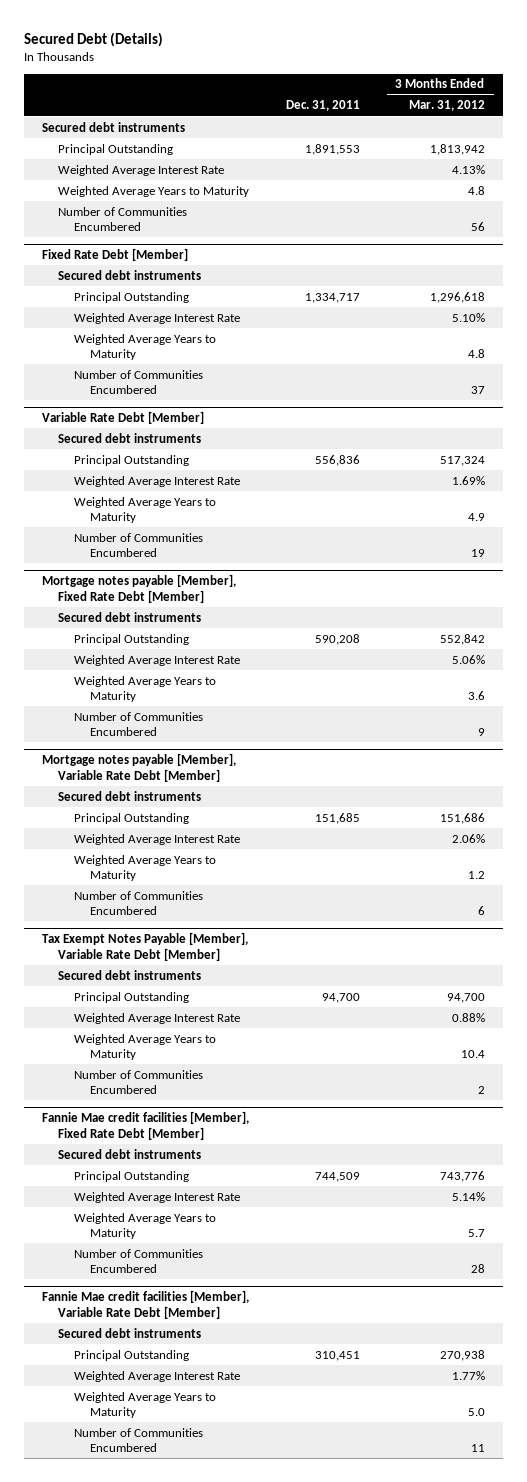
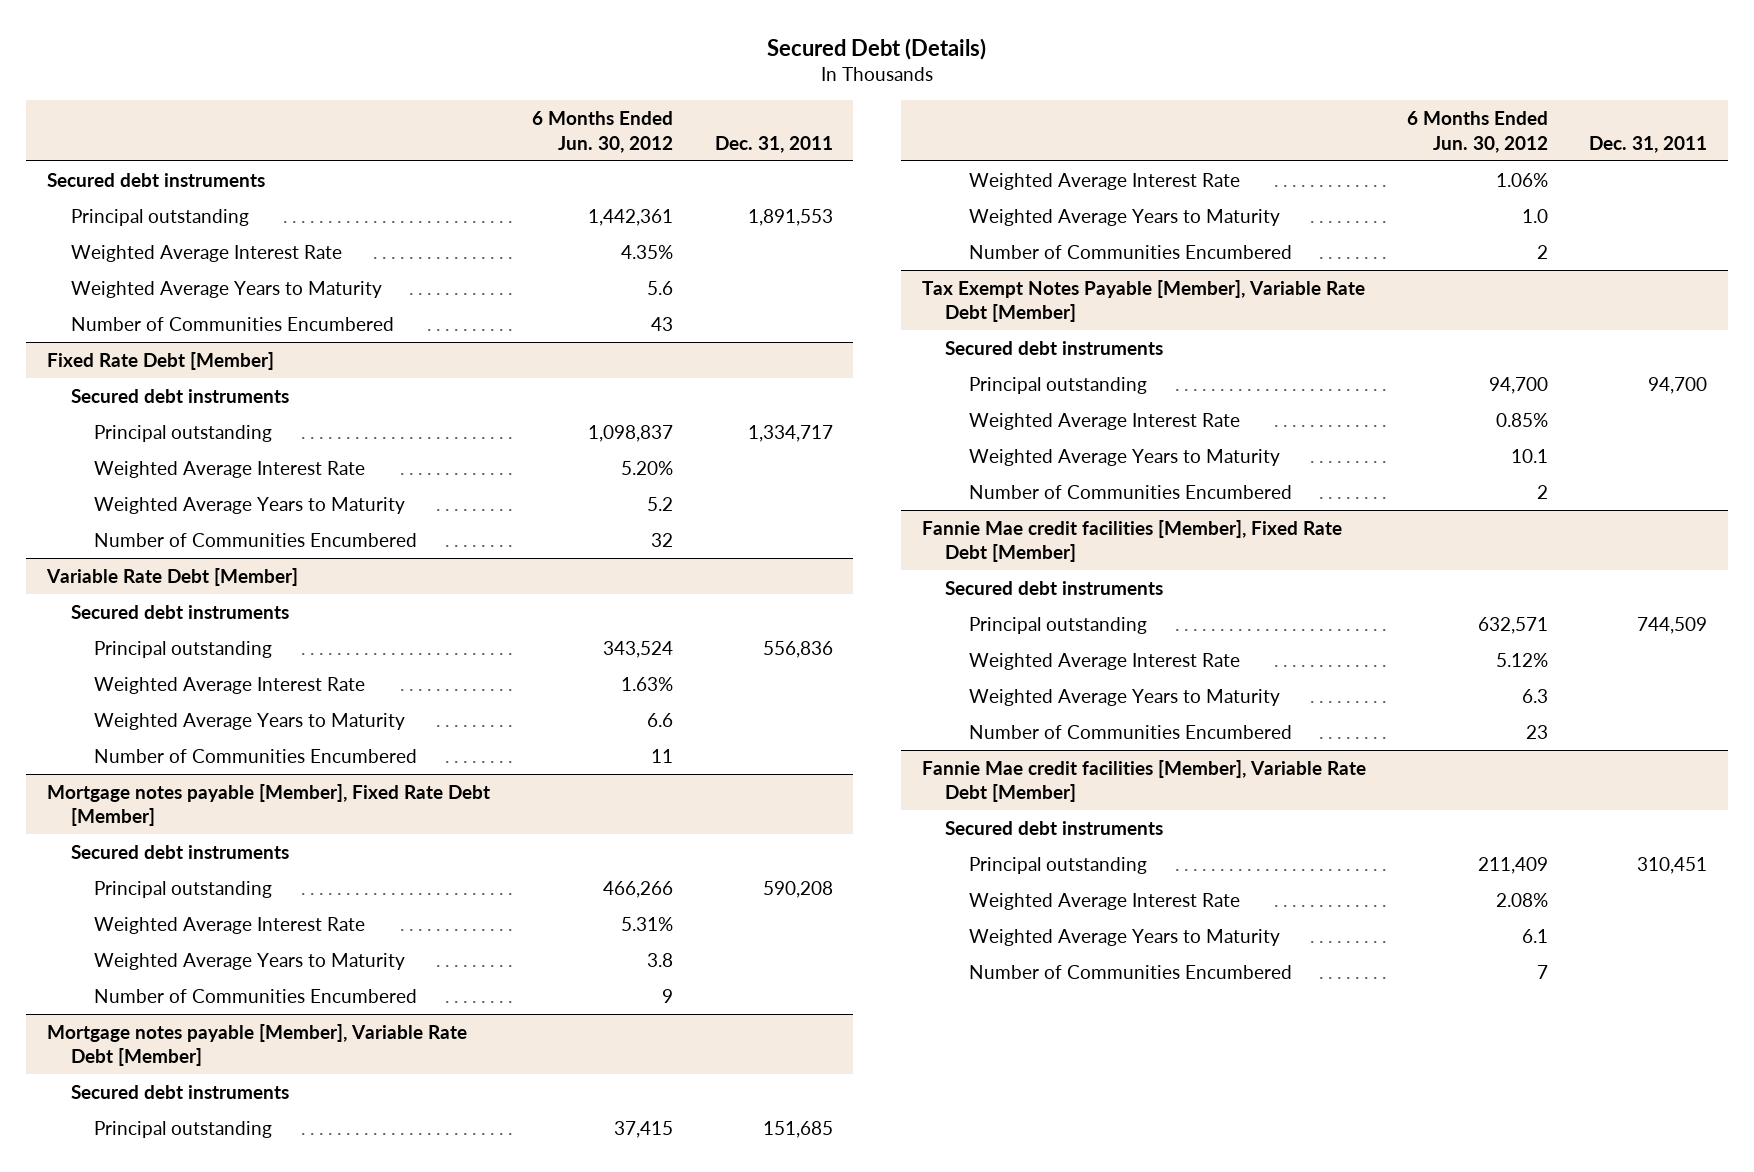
- | Dec. 31, 2011 | 3 Months Ended Mar. 31, 2012
+ | 6 Months Ended Jun. 30, 2012 | Dec. 31, 2011
- Principal Outstanding | 1,891,553 | 1,813,942
+ Principal outstanding | 1,442,361 | 1,891,553
@ Fixed Rate Debt [Member]
- Principal Outstanding | 1,334,717 | 1,296,618
+ Principal outstanding | 1,098,837 | 1,334,717
@ Variable Rate Debt [Member]
- Principal Outstanding | 556,836 | 517,324
+ Principal outstanding | 343,524 | 556,836
@ Mortgage notes payable [Member], Fixed Rate Debt [Member]
- Principal Outstanding | 590,208 | 552,842
+ Principal outstanding | 466,266 | 590,208
@ Mortgage notes payable [Member], Variable Rate Debt [Member]
- Principal Outstanding | 151,685 | 151,686
+ Principal outstanding | 37,415 | 151,685
@ Tax Exempt Notes Payable [Member], Variable Rate Debt [Member]
- Principal Outstanding | 94,700 | 94,700
+ Principal outstanding | 94,700 | 94,700
@ Fannie Mae credit facilities [Member], Fixed Rate Debt [Member]
- Principal Outstanding | 744,509 | 743,776
+ Principal outstanding | 632,571 | 744,509
@ Fannie Mae credit facilities [Member], Variable Rate Debt [Member]
- Principal Outstanding | 310,451 | 270,938
+ Principal outstanding | 211,409 | 310,451

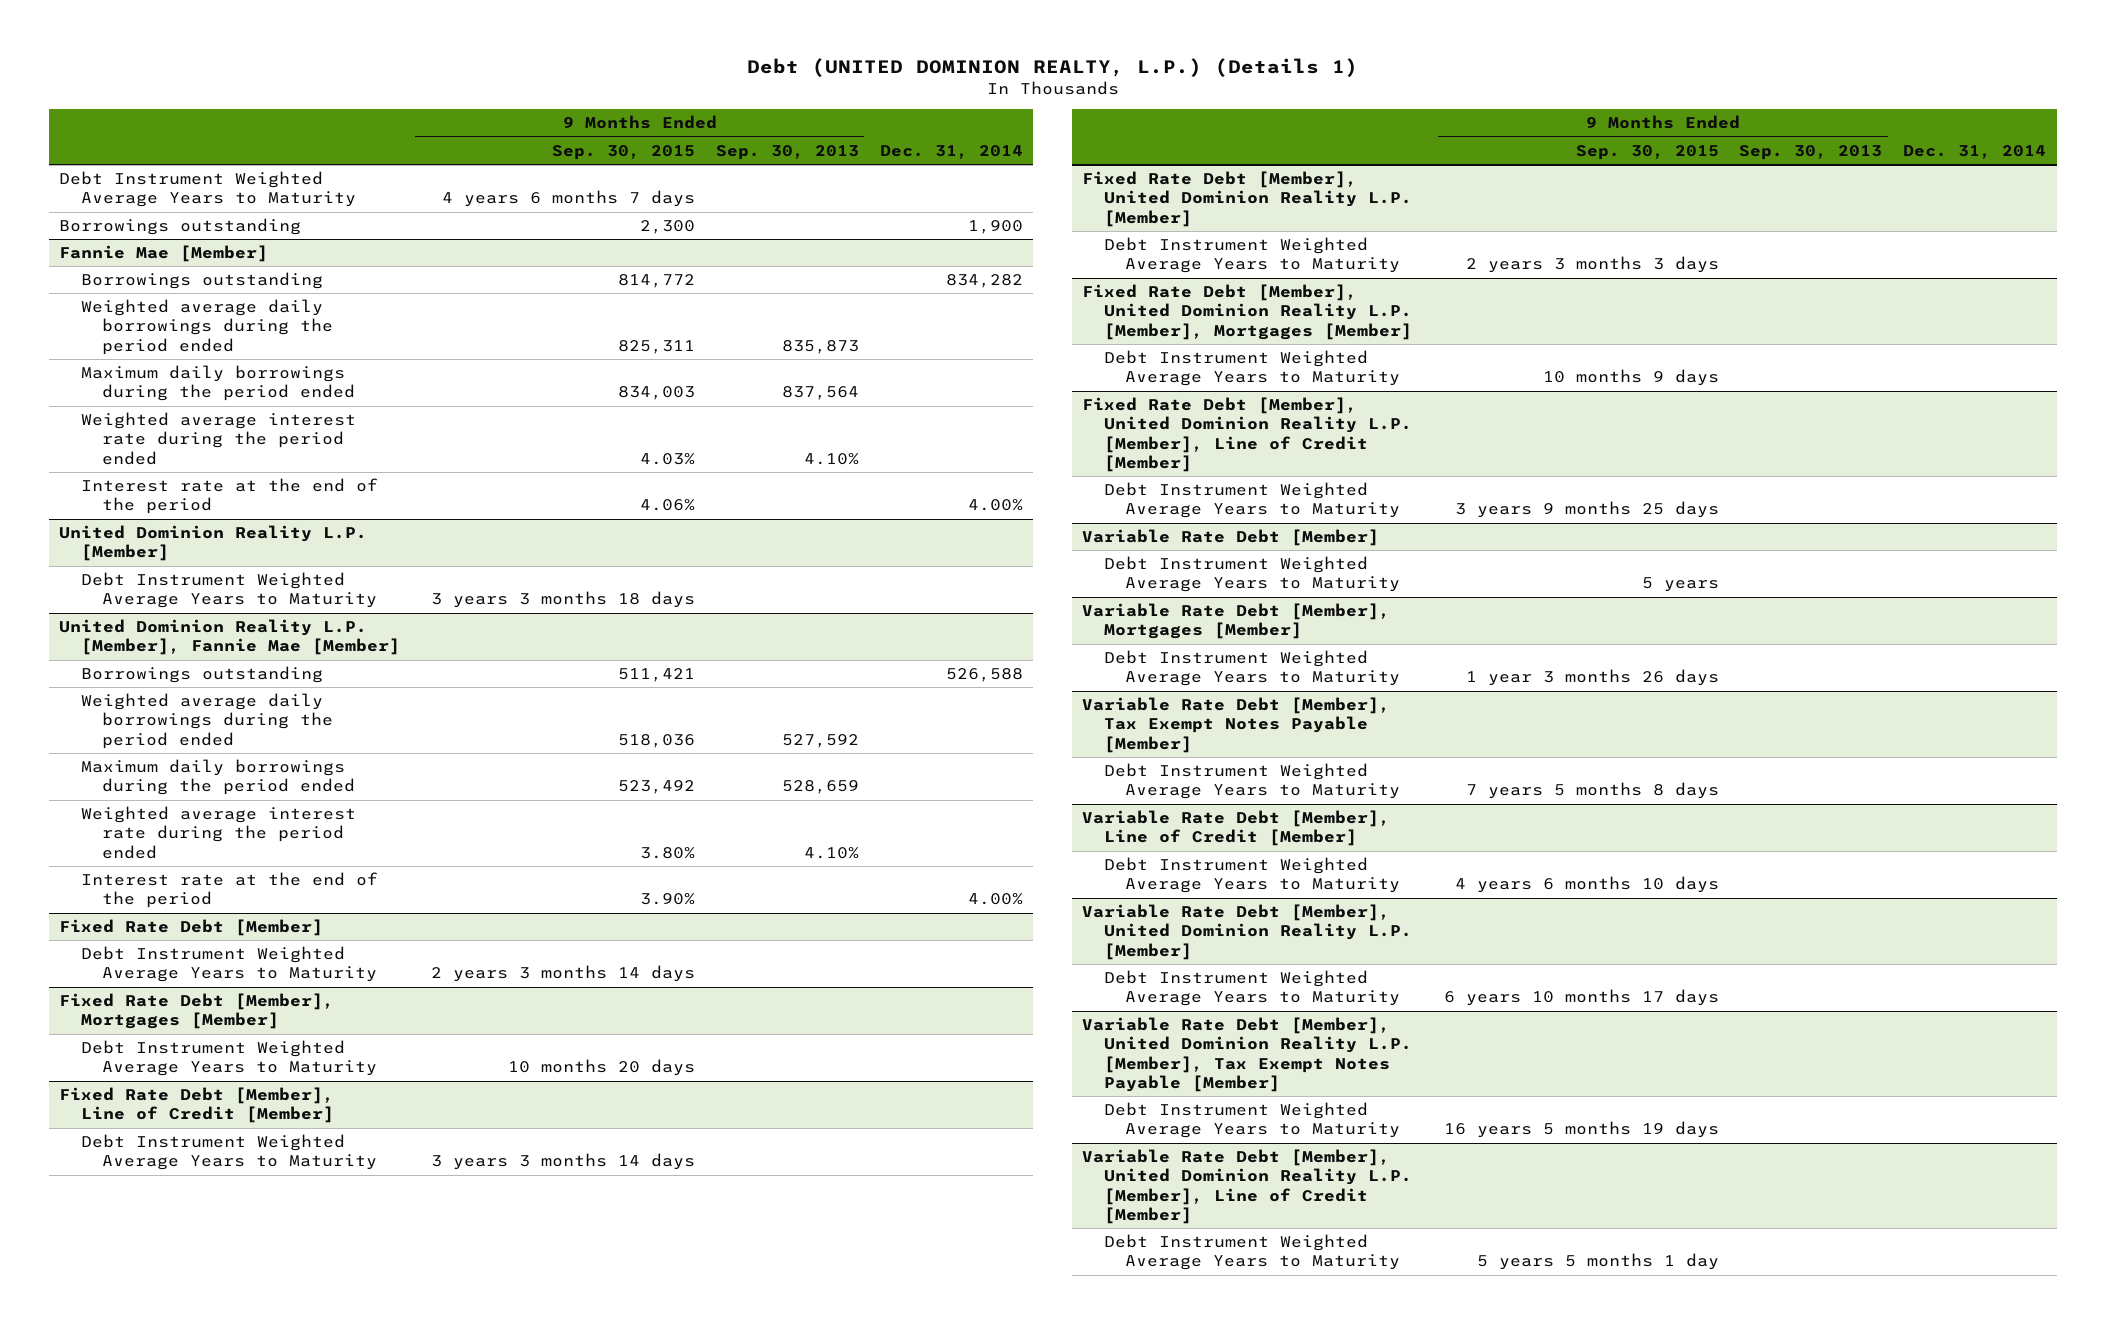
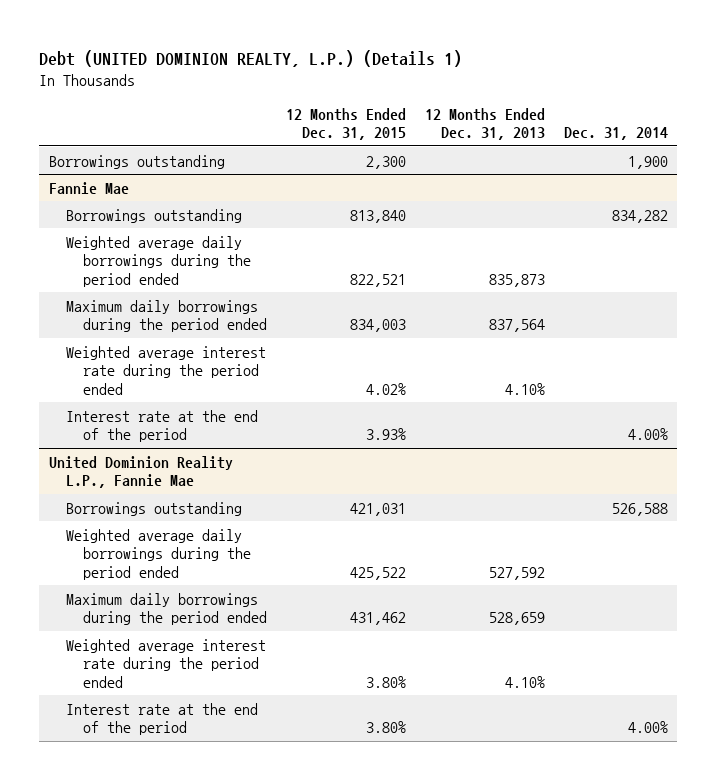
- | 9 Months Ended Sep. 30, 2015 | 9 Months Ended Sep. 30, 2013 | Dec. 31, 2014
+ | 12 Months Ended Dec. 31, 2015 | 12 Months Ended Dec. 31, 2013 | Dec. 31, 2014
- Debt Instrument Weighted Average Years to Maturity | 4 years 6 months 7 days | |
- Fannie Mae [Member]
+ Fannie Mae
- United Dominion Reality L.P. [Member]
- Debt Instrument Weighted Average Years to Maturity | 3 years 3 months 18 days | |
- United Dominion Reality L.P. [Member], Fannie Mae [Member]
+ United Dominion Reality L.P., Fannie Mae
- Fixed Rate Debt [Member]
- Debt Instrument Weighted Average Years to Maturity | 2 years 3 months 14 days | |
- Fixed Rate Debt [Member], Mortgages [Member]
- Debt Instrument Weighted Average Years to Maturity | 10 months 20 days | |
- Fixed Rate Debt [Member], Line of Credit [Member]
- Debt Instrument Weighted Average Years to Maturity | 3 years 3 months 14 days | |
- Fixed Rate Debt [Member], United Dominion Reality L.P. [Member]
- Debt Instrument Weighted Average Years to Maturity | 2 years 3 months 3 days | |
- Fixed Rate Debt [Member], United Dominion Reality L.P. [Member], Mortgages [Member]
- Debt Instrument Weighted Average Years to Maturity | 10 months 9 days | |
- Fixed Rate Debt [Member], United Dominion Reality L.P. [Member], Line of Credit [Member]
- Debt Instrument Weighted Average Years to Maturity | 3 years 9 months 25 days | |
- Variable Rate Debt [Member]
- Debt Instrument Weighted Average Years to Maturity | 5 years | |
- Variable Rate Debt [Member], Mortgages [Member]
- Debt Instrument Weighted Average Years to Maturity | 1 year 3 months 26 days | |
- Variable Rate Debt [Member], Tax Exempt Notes Payable [Member]
- Debt Instrument Weighted Average Years to Maturity | 7 years 5 months 8 days | |
- Variable Rate Debt [Member], Line of Credit [Member]
- Debt Instrument Weighted Average Years to Maturity | 4 years 6 months 10 days | |
- Variable Rate Debt [Member], United Dominion Reality L.P. [Member]
- Debt Instrument Weighted Average Years to Maturity | 6 years 10 months 17 days | |
- Variable Rate Debt [Member], United Dominion Reality L.P. [Member], Tax Exempt Notes Payable [Member]
- Debt Instrument Weighted Average Years to Maturity | 16 years 5 months 19 days | |
- Variable Rate Debt [Member], United Dominion Reality L.P. [Member], Line of Credit [Member]
- Debt Instrument Weighted Average Years to Maturity | 5 years 5 months 1 day | |

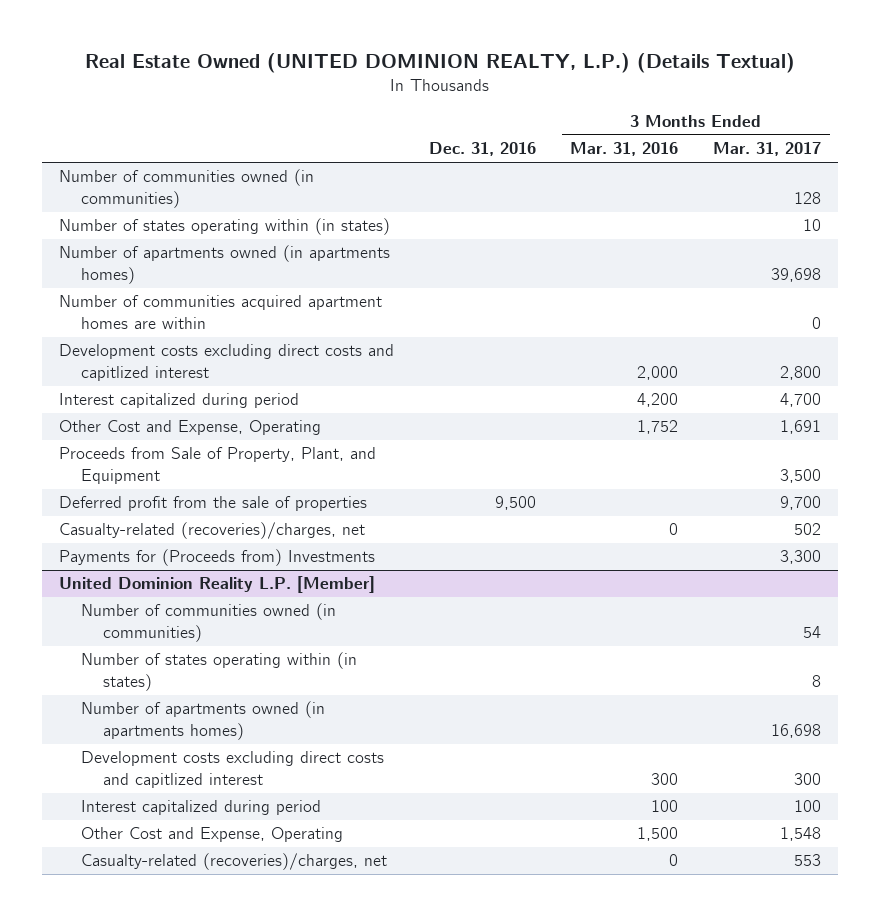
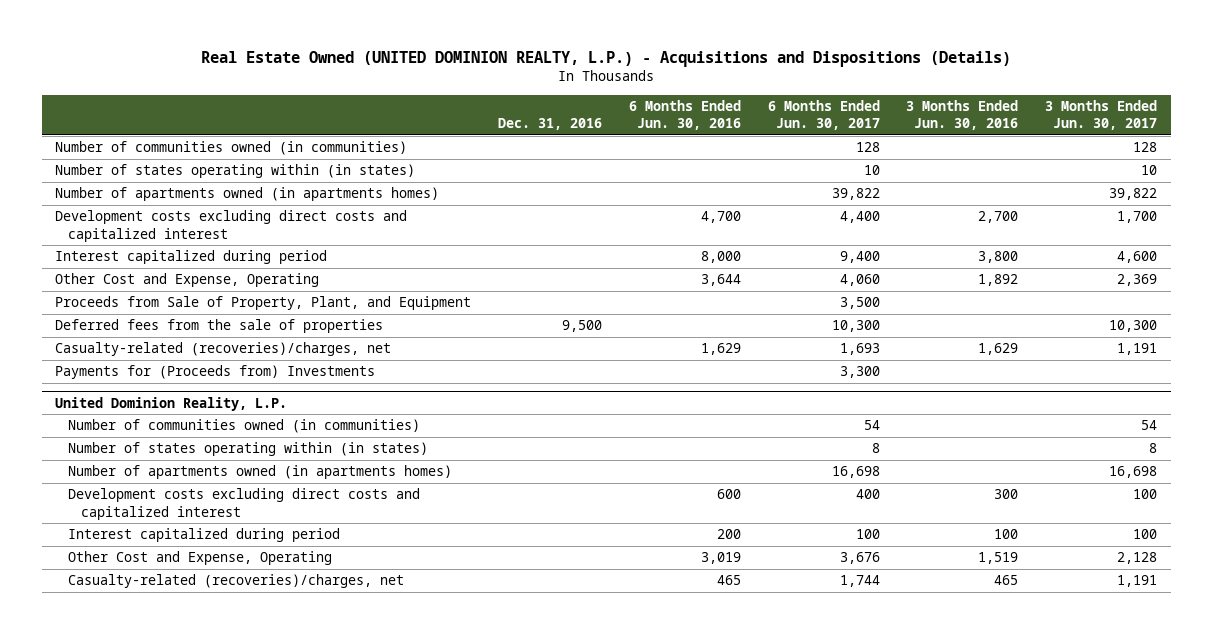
- Real Estate Owned (UNITED DOMINION REALTY, L.P.) (Details Textual)
+ Real Estate Owned (UNITED DOMINION REALTY, L.P.) - Acquisitions and Dispositions (Details)
- | Dec. 31, 2016 | 3 Months Ended Mar. 31, 2016 | 3 Months Ended Mar. 31, 2017
+ | Dec. 31, 2016 | 6 Months Ended Jun. 30, 2016 | 6 Months Ended Jun. 30, 2017 | 3 Months Ended Jun. 30, 2016 | 3 Months Ended Jun. 30, 2017
- Number of communities acquired apartment homes are within | | | 0
- Development costs excluding direct costs and capitlized interest | | 2,000 | 2,800
+ Development costs excluding direct costs and capitalized interest | | 4,700 | 4,400 | 2,700 | 1,700
- Deferred profit from the sale of properties | 9,500 | | 9,700
+ Deferred fees from the sale of properties | 9,500 | | 10,300 | | 10,300
- United Dominion Reality L.P. [Member]
+ United Dominion Reality, L.P.
- Development costs excluding direct costs and capitlized interest | | 300 | 300
+ Development costs excluding direct costs and capitalized interest | | 600 | 400 | 300 | 100

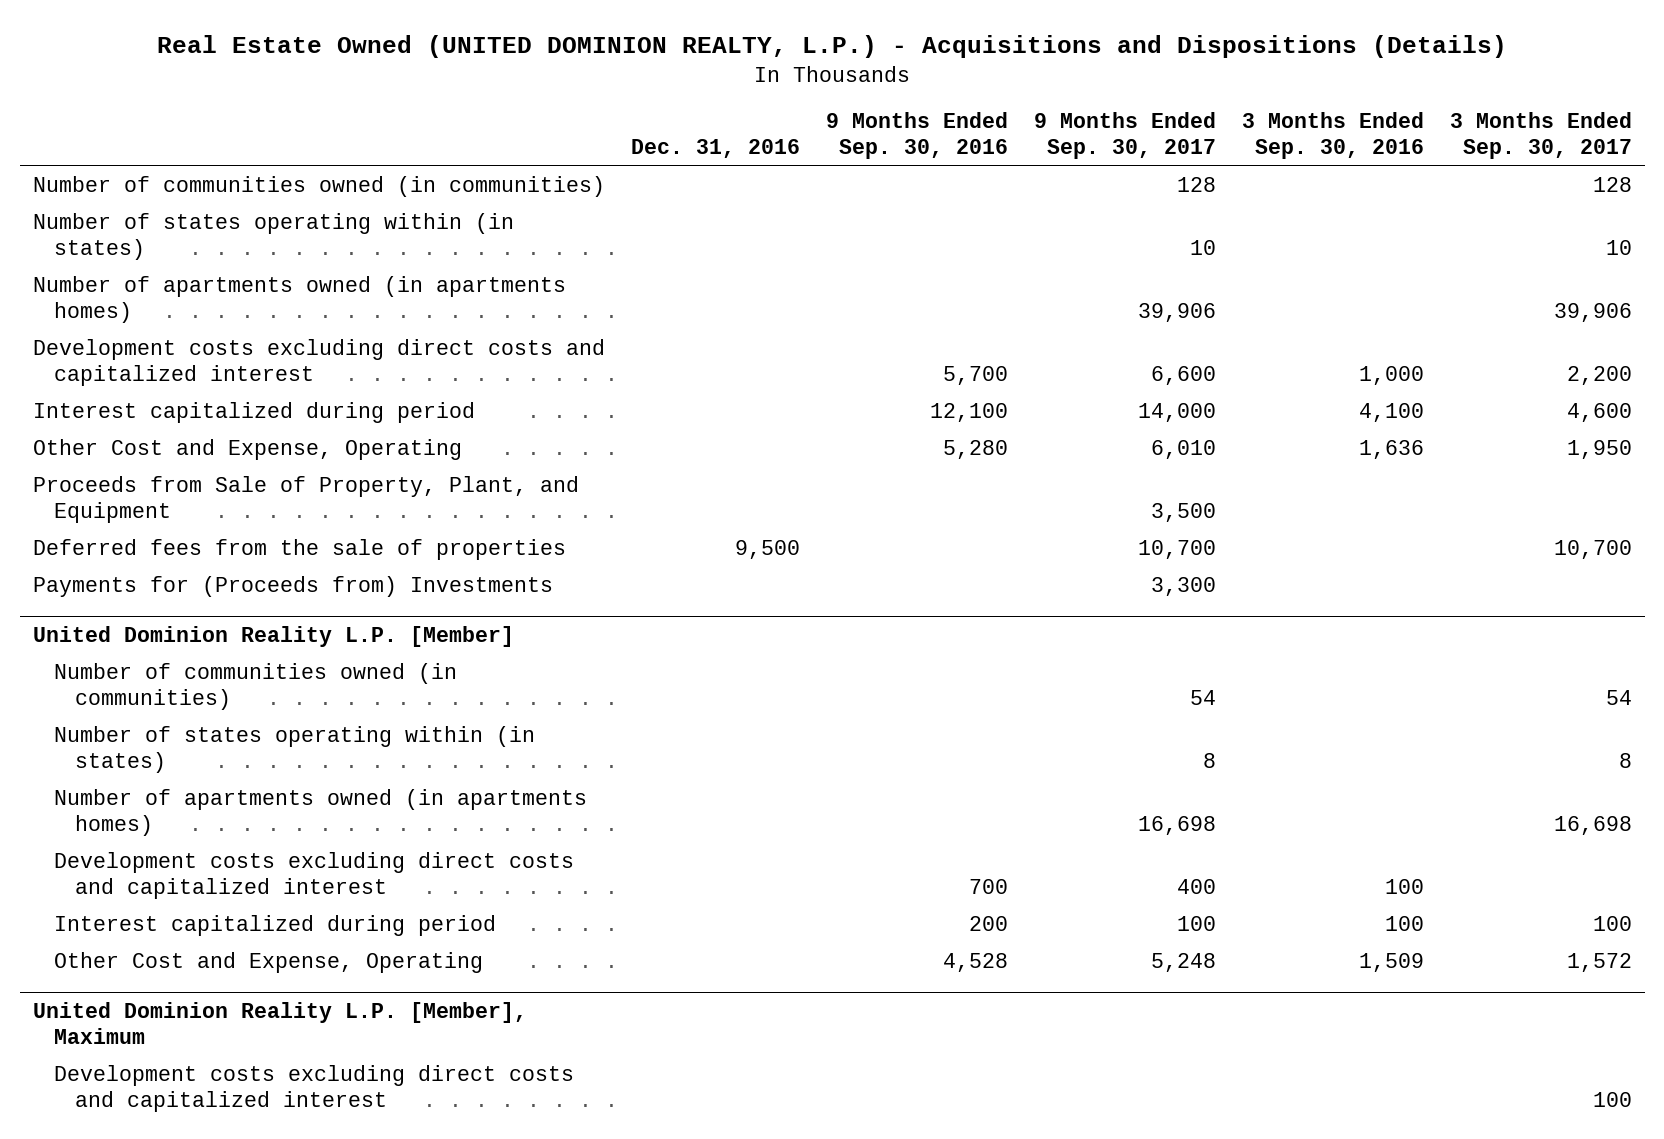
- | Dec. 31, 2016 | 6 Months Ended Jun. 30, 2016 | 6 Months Ended Jun. 30, 2017 | 3 Months Ended Jun. 30, 2016 | 3 Months Ended Jun. 30, 2017
+ | Dec. 31, 2016 | 9 Months Ended Sep. 30, 2016 | 9 Months Ended Sep. 30, 2017 | 3 Months Ended Sep. 30, 2016 | 3 Months Ended Sep. 30, 2017
- Casualty-related (recoveries)/charges, net | | 1,629 | 1,693 | 1,629 | 1,191
- United Dominion Reality, L.P.
+ United Dominion Reality L.P. [Member]
- Casualty-related (recoveries)/charges, net | | 465 | 1,744 | 465 | 1,191
+ United Dominion Reality L.P. [Member], Maximum
+ Development costs excluding direct costs and capitalized interest | | | | | 100

